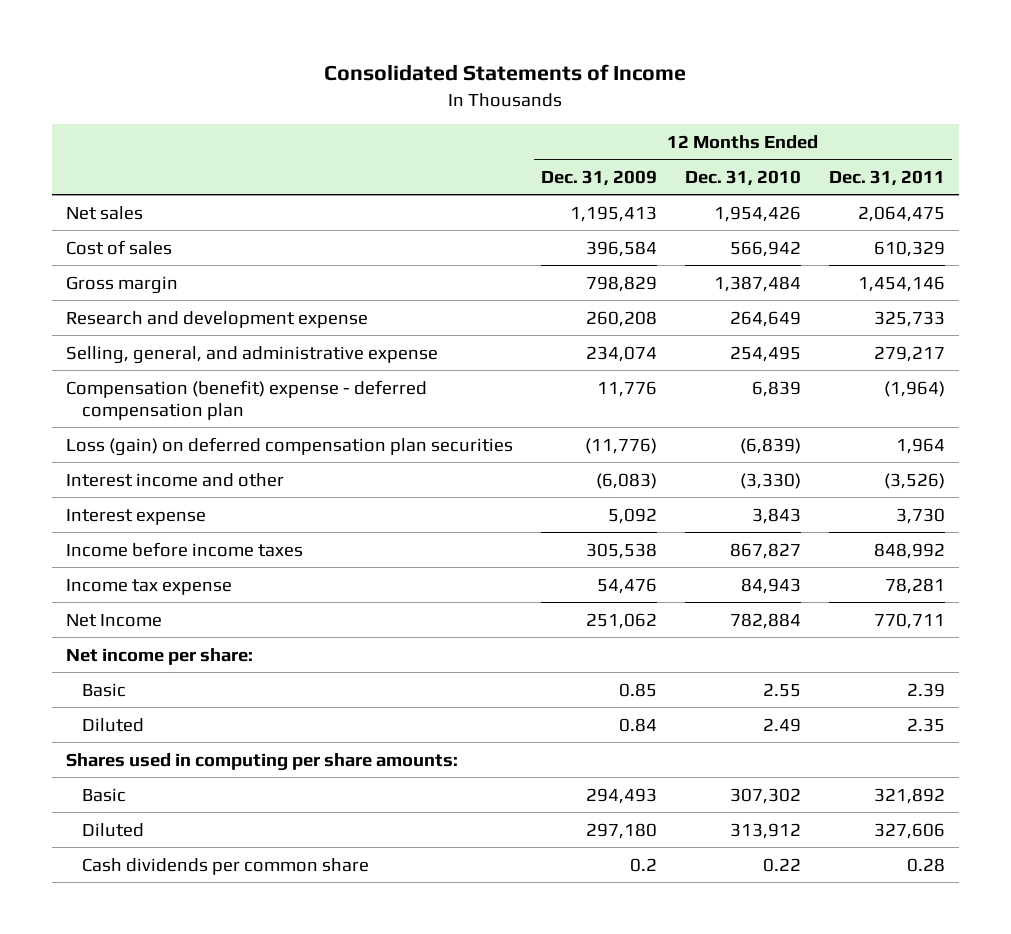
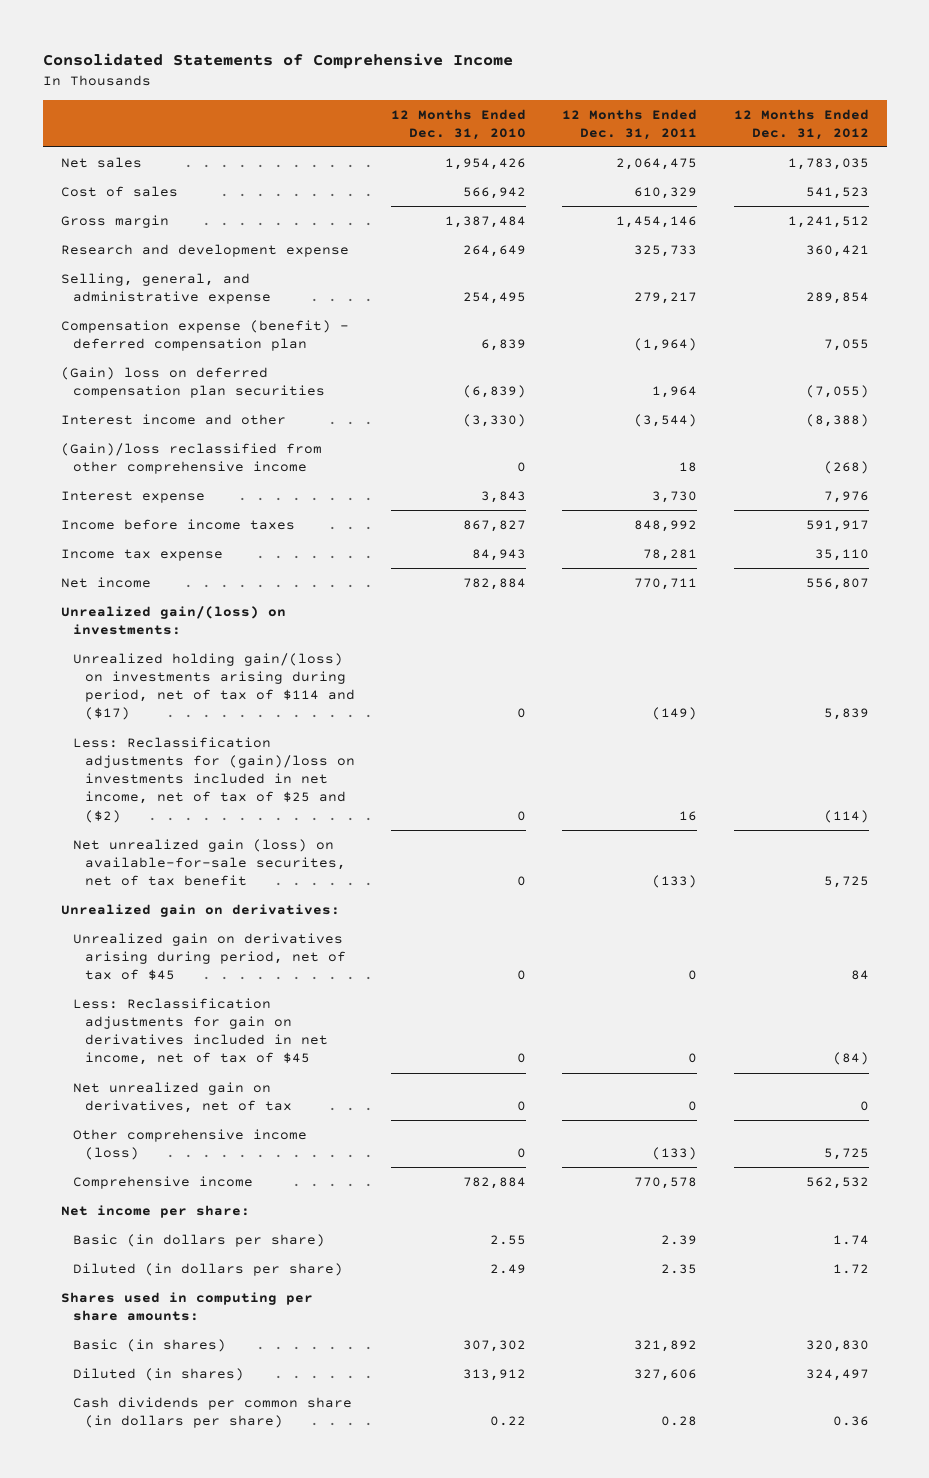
- Consolidated Statements of Income
+ Consolidated Statements of Comprehensive Income
- | 12 Months Ended Dec. 31, 2009 | 12 Months Ended Dec. 31, 2010 | 12 Months Ended Dec. 31, 2011
+ | 12 Months Ended Dec. 31, 2010 | 12 Months Ended Dec. 31, 2011 | 12 Months Ended Dec. 31, 2012
- Compensation (benefit) expense - deferred compensation plan | 11,776 | 6,839 | (1,964)
- Loss (gain) on deferred compensation plan securities | (11,776) | (6,839) | 1,964
- Interest income and other | (6,083) | (3,330) | (3,526)
+ Compensation expense (benefit) - deferred compensation plan | 6,839 | (1,964) | 7,055
+ (Gain) loss on deferred compensation plan securities | (6,839) | 1,964 | (7,055)
+ Interest income and other | (3,330) | (3,544) | (8,388)
+ (Gain)/loss reclassified from other comprehensive income | 0 | 18 | (268)
- Net Income | 251,062 | 782,884 | 770,711
+ Net income | 782,884 | 770,711 | 556,807
+ Unrealized gain/(loss) on investments:
+ Unrealized holding gain/(loss) on investments arising during period, net of tax of $114 and ($17) | 0 | (149) | 5,839
+ Less: Reclassification adjustments for (gain)/loss on investments included in net income, net of tax of $25 and ($2) | 0 | 16 | (114)
+ Net unrealized gain (loss) on available-for-sale securites, net of tax benefit | 0 | (133) | 5,725
+ Unrealized gain on derivatives:
+ Unrealized gain on derivatives arising during period, net of tax of $45 | 0 | 0 | 84
+ Less: Reclassification adjustments for gain on derivatives included in net income, net of tax of $45 | 0 | 0 | (84)
+ Net unrealized gain on derivatives, net of tax | 0 | 0 | 0
+ Other comprehensive income (loss) | 0 | (133) | 5,725
+ Comprehensive income | 782,884 | 770,578 | 562,532
- Basic | 0.85 | 2.55 | 2.39
- Diluted | 0.84 | 2.49 | 2.35
+ Basic (in dollars per share) | 2.55 | 2.39 | 1.74
+ Diluted (in dollars per share) | 2.49 | 2.35 | 1.72
- Basic | 294,493 | 307,302 | 321,892
- Diluted | 297,180 | 313,912 | 327,606
- Cash dividends per common share | 0.2 | 0.22 | 0.28
+ Basic (in shares) | 307,302 | 321,892 | 320,830
+ Diluted (in shares) | 313,912 | 327,606 | 324,497
+ Cash dividends per common share (in dollars per share) | 0.22 | 0.28 | 0.36

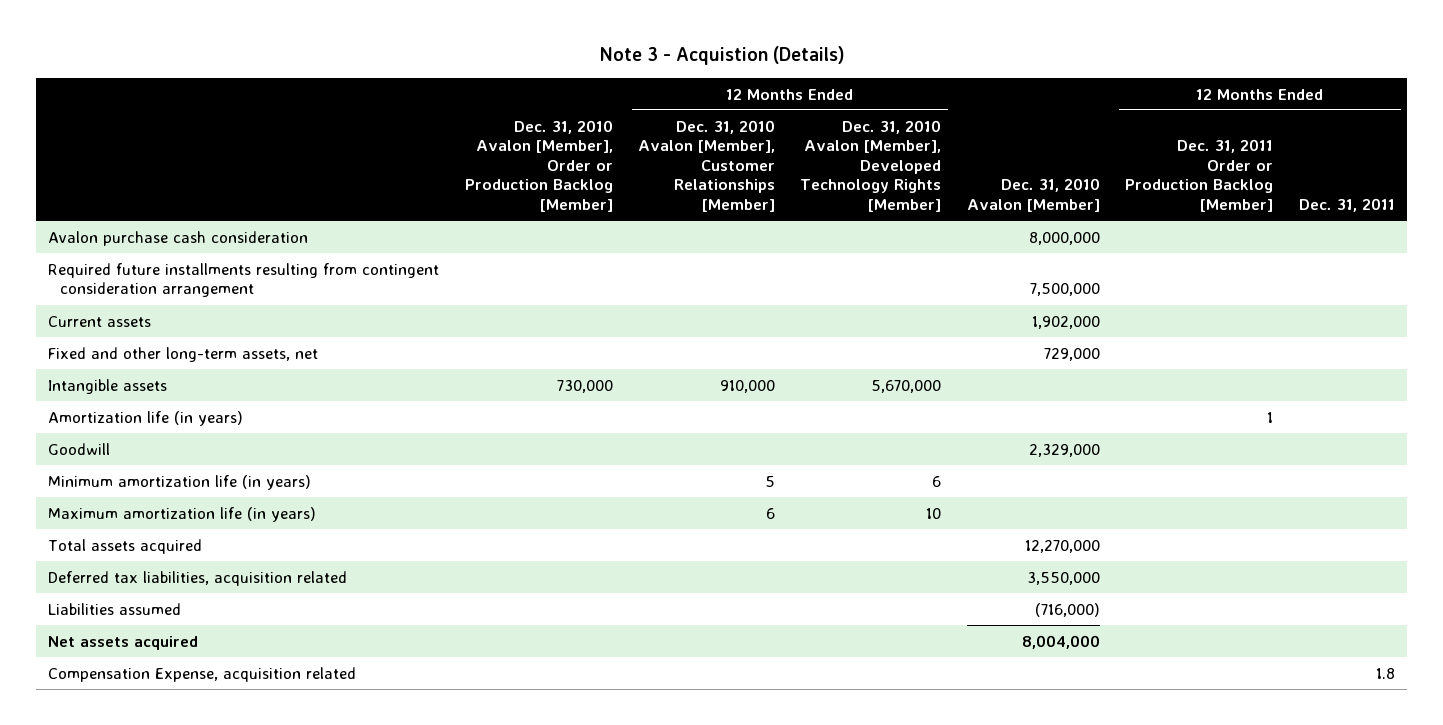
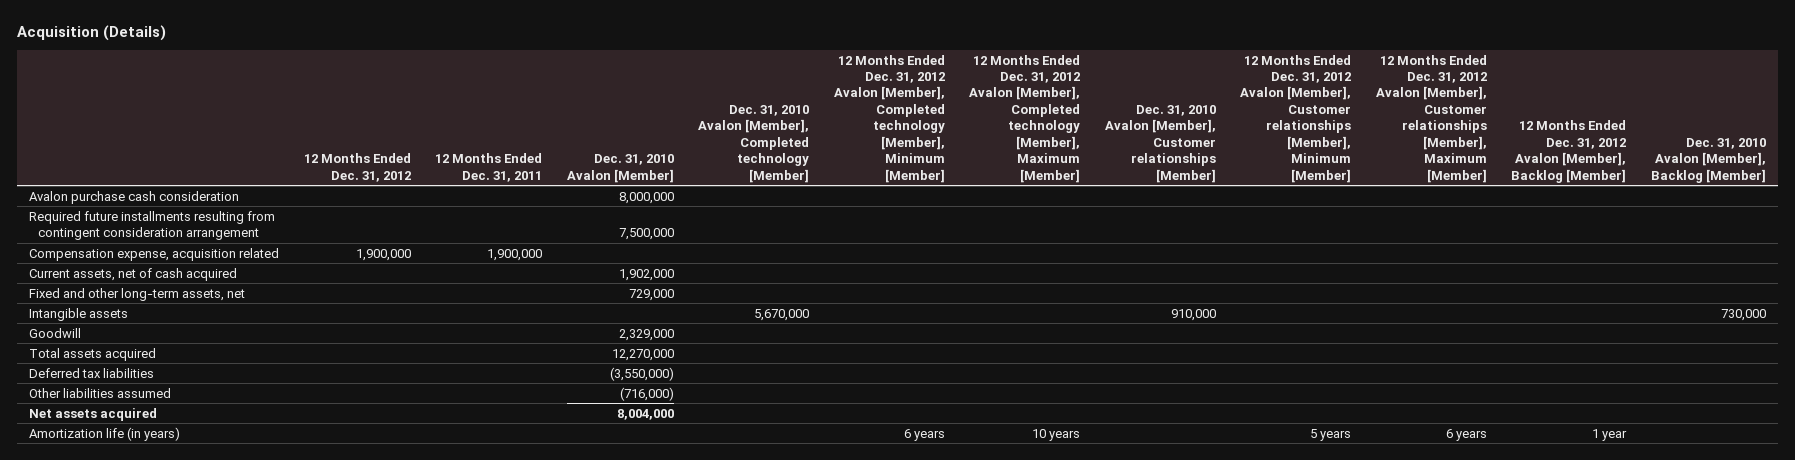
- Note 3 - Acquistion (Details)
+ Acquisition (Details)
- | Dec. 31, 2010 Avalon [Member], Order or Production Backlog [Member] | 12 Months Ended Dec. 31, 2010 Avalon [Member], Customer Relationships [Member] | 12 Months Ended Dec. 31, 2010 Avalon [Member], Developed Technology Rights [Member] | Dec. 31, 2010 Avalon [Member] | 12 Months Ended Dec. 31, 2011 Order or Production Backlog [Member] | 12 Months Ended Dec. 31, 2011
+ | 12 Months Ended Dec. 31, 2012 | 12 Months Ended Dec. 31, 2011 | Dec. 31, 2010 Avalon [Member] | Dec. 31, 2010 Avalon [Member], Completed technology [Member] | 12 Months Ended Dec. 31, 2012 Avalon [Member], Completed technology [Member], Minimum [Member] | 12 Months Ended Dec. 31, 2012 Avalon [Member], Completed technology [Member], Maximum [Member] | Dec. 31, 2010 Avalon [Member], Customer relationships [Member] | 12 Months Ended Dec. 31, 2012 Avalon [Member], Customer relationships [Member], Minimum [Member] | 12 Months Ended Dec. 31, 2012 Avalon [Member], Customer relationships [Member], Maximum [Member] | 12 Months Ended Dec. 31, 2012 Avalon [Member], Backlog [Member] | Dec. 31, 2010 Avalon [Member], Backlog [Member]
- Current assets | | | | 1,902,000 | |
+ Compensation expense, acquisition related | 1,900,000 | 1,900,000 | | | | | | | | |
+ Current assets, net of cash acquired | | | 1,902,000 | | | | | | | |
- Minimum amortization life (in years) | | 5 | 6 | | |
- Maximum amortization life (in years) | | 6 | 10 | | |
- Deferred tax liabilities, acquisition related | | | | 3,550,000 | |
- Liabilities assumed | | | | (716,000) | |
+ Deferred tax liabilities | | | (3,550,000) | | | | | | | |
+ Other liabilities assumed | | | (716,000) | | | | | | | |
- Compensation Expense, acquisition related | | | | | | 1.8
moved down: Amortization life (in years) | | | | | 6 years | 10 years | | 5 years | 6 years | 1 year |

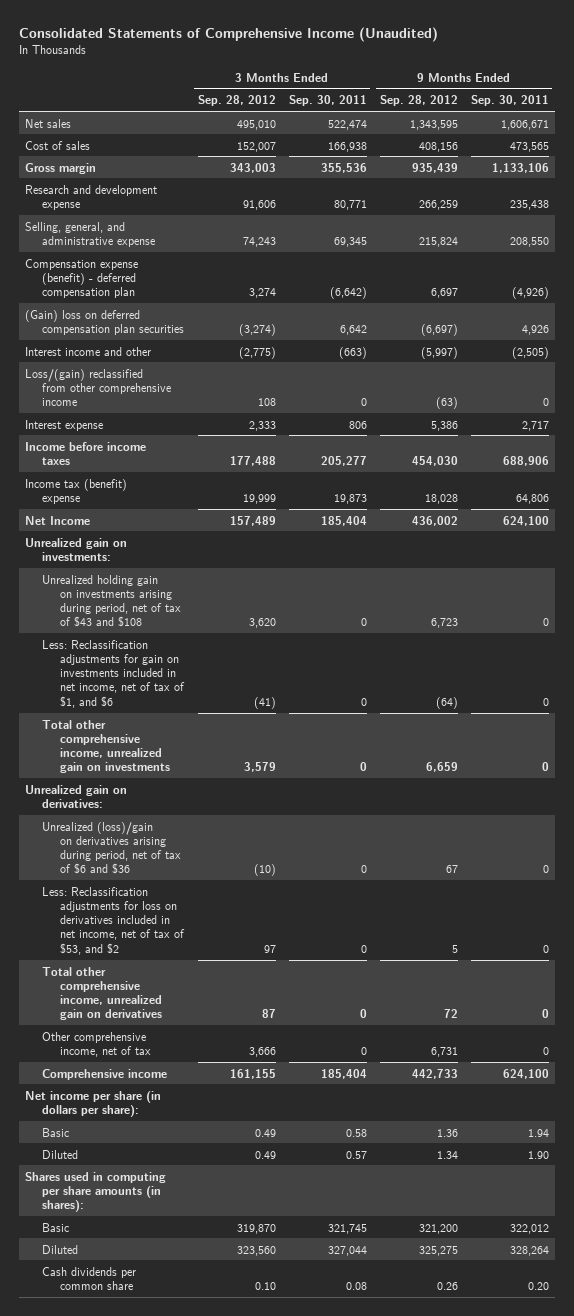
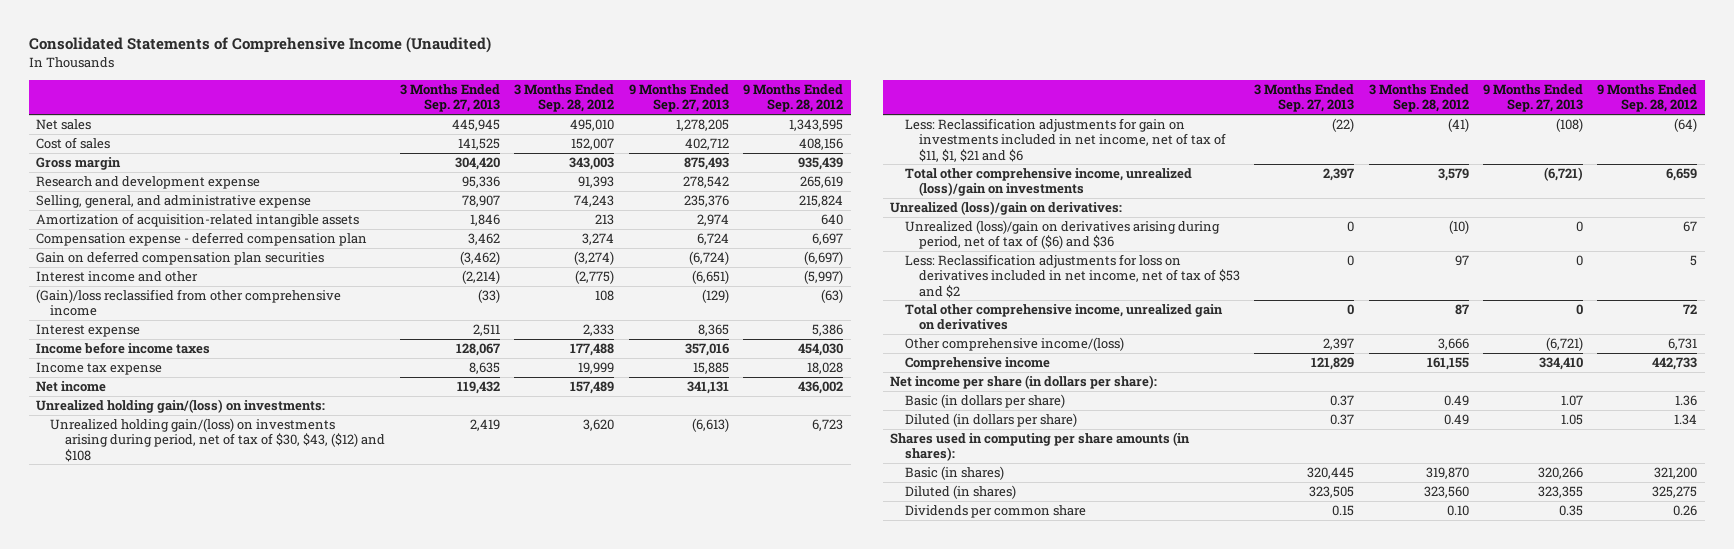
- | 3 Months Ended Sep. 28, 2012 | 3 Months Ended Sep. 30, 2011 | 9 Months Ended Sep. 28, 2012 | 9 Months Ended Sep. 30, 2011
+ | 3 Months Ended Sep. 27, 2013 | 3 Months Ended Sep. 28, 2012 | 9 Months Ended Sep. 27, 2013 | 9 Months Ended Sep. 28, 2012
- Research and development expense | 91,606 | 80,771 | 266,259 | 235,438
+ Research and development expense | 95,336 | 91,393 | 278,542 | 265,619
- Compensation expense (benefit) - deferred compensation plan | 3,274 | (6,642) | 6,697 | (4,926)
- (Gain) loss on deferred compensation plan securities | (3,274) | 6,642 | (6,697) | 4,926
+ Amortization of acquisition-related intangible assets | 1,846 | 213 | 2,974 | 640
+ Compensation expense - deferred compensation plan | 3,462 | 3,274 | 6,724 | 6,697
+ Gain on deferred compensation plan securities | (3,462) | (3,274) | (6,724) | (6,697)
- Loss/(gain) reclassified from other comprehensive income | 108 | 0 | (63) | 0
+ (Gain)/loss reclassified from other comprehensive income | (33) | 108 | (129) | (63)
- Income tax (benefit) expense | 19,999 | 19,873 | 18,028 | 64,806
- Net Income | 157,489 | 185,404 | 436,002 | 624,100
- Unrealized gain on investments:
- Unrealized holding gain on investments arising during period, net of tax of $43 and $108 | 3,620 | 0 | 6,723 | 0
- Less: Reclassification adjustments for gain on investments included in net income, net of tax of $1, and $6 | (41) | 0 | (64) | 0
- Total other comprehensive income, unrealized gain on investments | 3,579 | 0 | 6,659 | 0
- Unrealized gain on derivatives:
- Unrealized (loss)/gain on derivatives arising during period, net of tax of $6 and $36 | (10) | 0 | 67 | 0
- Less: Reclassification adjustments for loss on derivatives included in net income, net of tax of $53, and $2 | 97 | 0 | 5 | 0
+ Income tax expense | 8,635 | 19,999 | 15,885 | 18,028
+ Net income | 119,432 | 157,489 | 341,131 | 436,002
+ Unrealized holding gain/(loss) on investments:
+ Unrealized holding gain/(loss) on investments arising during period, net of tax of $30, $43, ($12) and $108 | 2,419 | 3,620 | (6,613) | 6,723
+ Less: Reclassification adjustments for gain on investments included in net income, net of tax of $11, $1, $21 and $6 | (22) | (41) | (108) | (64)
+ Total other comprehensive income, unrealized (loss)/gain on investments | 2,397 | 3,579 | (6,721) | 6,659
+ Unrealized (loss)/gain on derivatives:
+ Unrealized (loss)/gain on derivatives arising during period, net of tax of ($6) and $36 | 0 | (10) | 0 | 67
+ Less: Reclassification adjustments for loss on derivatives included in net income, net of tax of $53 and $2 | 0 | 97 | 0 | 5
- Other comprehensive income, net of tax | 3,666 | 0 | 6,731 | 0
+ Other comprehensive income/(loss) | 2,397 | 3,666 | (6,721) | 6,731
- Basic | 0.49 | 0.58 | 1.36 | 1.94
- Diluted | 0.49 | 0.57 | 1.34 | 1.90
+ Basic (in dollars per share) | 0.37 | 0.49 | 1.07 | 1.36
+ Diluted (in dollars per share) | 0.37 | 0.49 | 1.05 | 1.34
- Basic | 319,870 | 321,745 | 321,200 | 322,012
- Diluted | 323,560 | 327,044 | 325,275 | 328,264
- Cash dividends per common share | 0.10 | 0.08 | 0.26 | 0.20
+ Basic (in shares) | 320,445 | 319,870 | 320,266 | 321,200
+ Diluted (in shares) | 323,505 | 323,560 | 323,355 | 325,275
+ Dividends per common share | 0.15 | 0.10 | 0.35 | 0.26

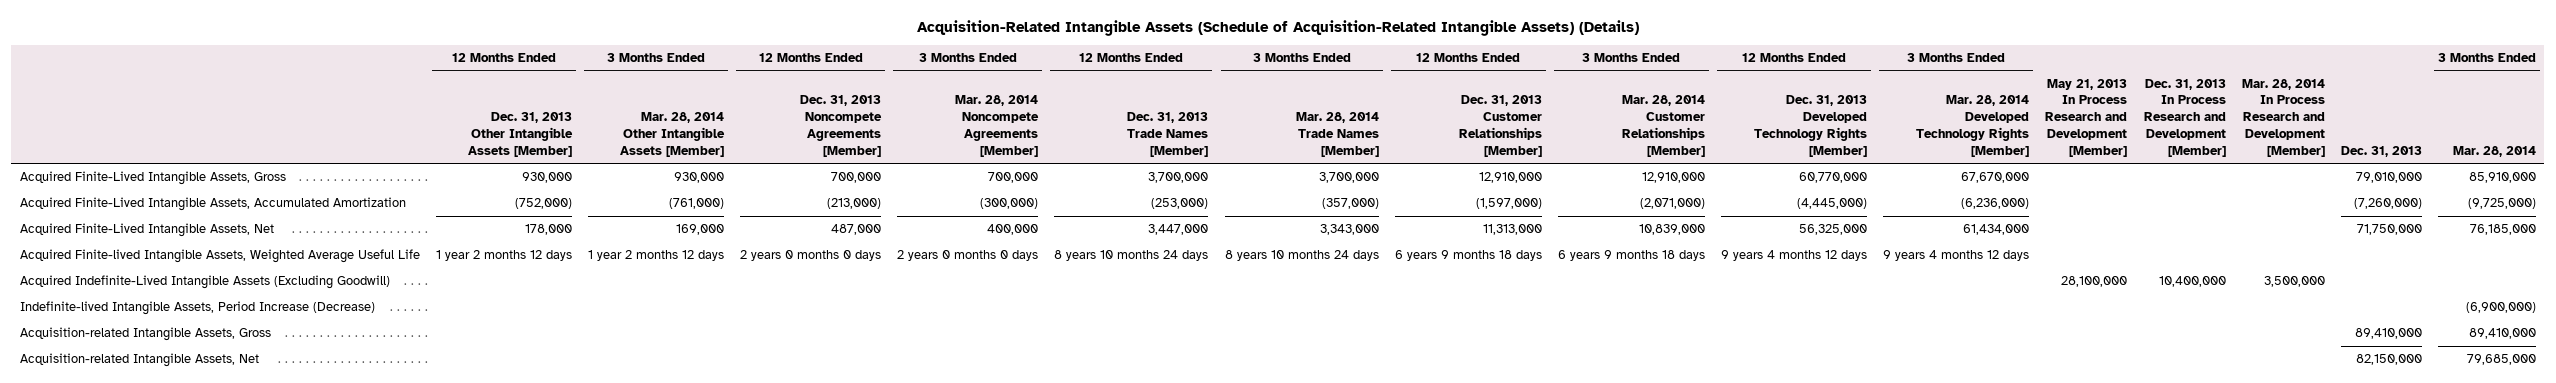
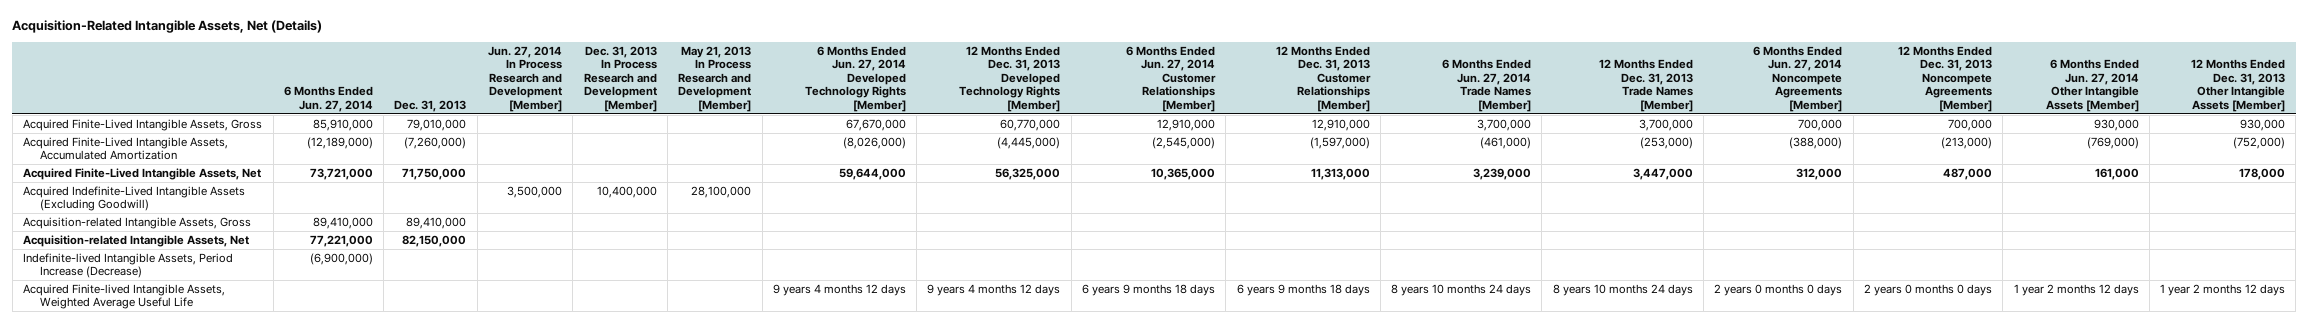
- Acquisition-Related Intangible Assets (Schedule of Acquisition-Related Intangible Assets) (Details)
+ Acquisition-Related Intangible Assets, Net (Details)
- | 12 Months Ended Dec. 31, 2013 Other Intangible Assets [Member] | 3 Months Ended Mar. 28, 2014 Other Intangible Assets [Member] | 12 Months Ended Dec. 31, 2013 Noncompete Agreements [Member] | 3 Months Ended Mar. 28, 2014 Noncompete Agreements [Member] | 12 Months Ended Dec. 31, 2013 Trade Names [Member] | 3 Months Ended Mar. 28, 2014 Trade Names [Member] | 12 Months Ended Dec. 31, 2013 Customer Relationships [Member] | 3 Months Ended Mar. 28, 2014 Customer Relationships [Member] | 12 Months Ended Dec. 31, 2013 Developed Technology Rights [Member] | 3 Months Ended Mar. 28, 2014 Developed Technology Rights [Member] | May 21, 2013 In Process Research and Development [Member] | Dec. 31, 2013 In Process Research and Development [Member] | Mar. 28, 2014 In Process Research and Development [Member] | Dec. 31, 2013 | 3 Months Ended Mar. 28, 2014
+ | 6 Months Ended Jun. 27, 2014 | Dec. 31, 2013 | Jun. 27, 2014 In Process Research and Development [Member] | Dec. 31, 2013 In Process Research and Development [Member] | May 21, 2013 In Process Research and Development [Member] | 6 Months Ended Jun. 27, 2014 Developed Technology Rights [Member] | 12 Months Ended Dec. 31, 2013 Developed Technology Rights [Member] | 6 Months Ended Jun. 27, 2014 Customer Relationships [Member] | 12 Months Ended Dec. 31, 2013 Customer Relationships [Member] | 6 Months Ended Jun. 27, 2014 Trade Names [Member] | 12 Months Ended Dec. 31, 2013 Trade Names [Member] | 6 Months Ended Jun. 27, 2014 Noncompete Agreements [Member] | 12 Months Ended Dec. 31, 2013 Noncompete Agreements [Member] | 6 Months Ended Jun. 27, 2014 Other Intangible Assets [Member] | 12 Months Ended Dec. 31, 2013 Other Intangible Assets [Member]
moved down: Indefinite-lived Intangible Assets, Period Increase (Decrease) | (6,900,000) | | | | | | | | | | | | | |
moved down: Acquired Finite-lived Intangible Assets, Weighted Average Useful Life | | | | | | 9 years 4 months 12 days | 9 years 4 months 12 days | 6 years 9 months 18 days | 6 years 9 months 18 days | 8 years 10 months 24 days | 8 years 10 months 24 days | 2 years 0 months 0 days | 2 years 0 months 0 days | 1 year 2 months 12 days | 1 year 2 months 12 days

